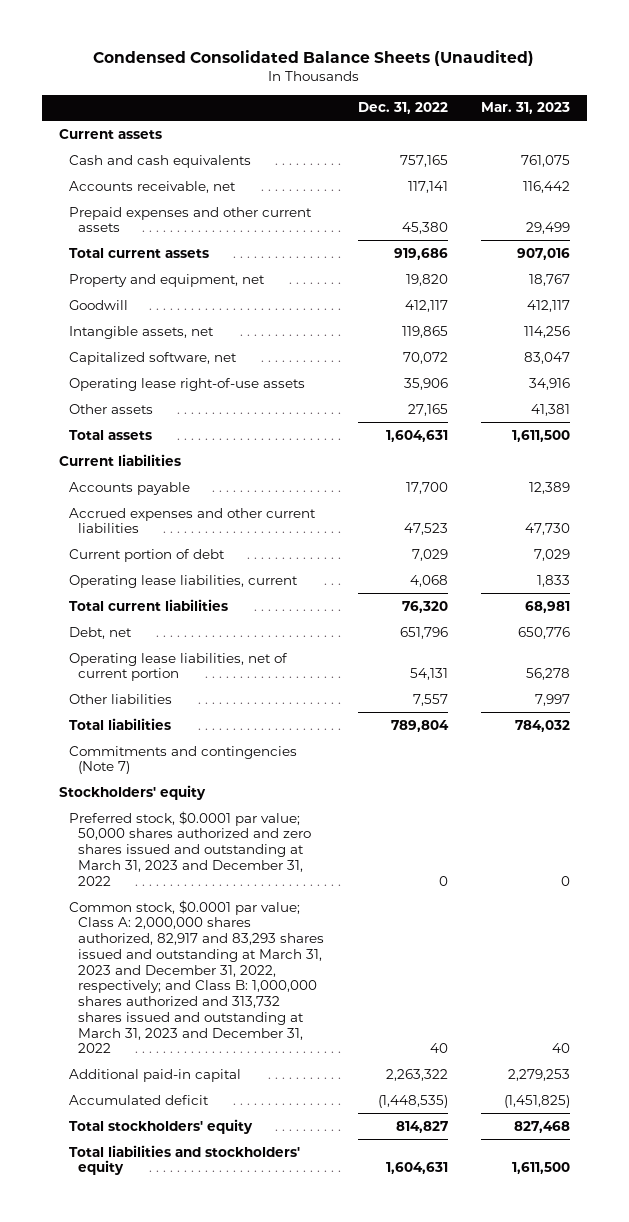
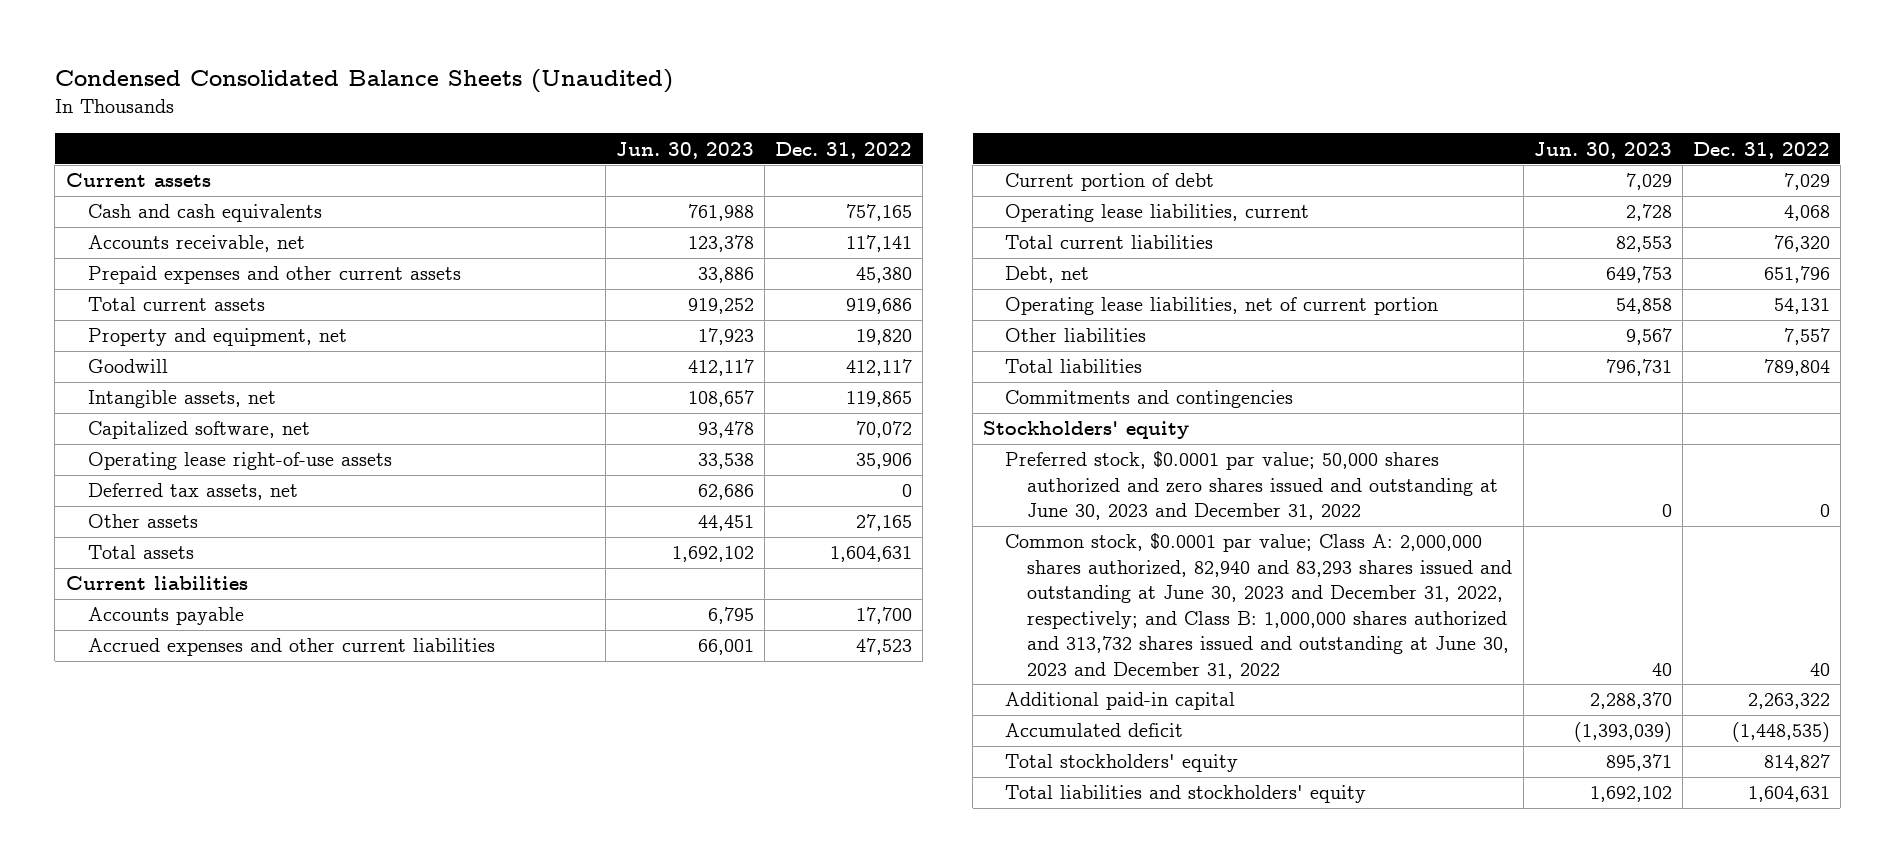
- | Dec. 31, 2022 | Mar. 31, 2023
+ | Jun. 30, 2023 | Dec. 31, 2022
+ Deferred tax assets, net | 62,686 | 0
- Commitments and contingencies (Note 7)
+ Commitments and contingencies
- Preferred stock, $0.0001 par value; 50,000 shares authorized and zero shares issued and outstanding at March 31, 2023 and December 31, 2022 | 0 | 0
- Common stock, $0.0001 par value; Class A: 2,000,000 shares authorized, 82,917 and 83,293 shares issued and outstanding at March 31, 2023 and December 31, 2022, respectively; and Class B: 1,000,000 shares authorized and 313,732 shares issued and outstanding at March 31, 2023 and December 31, 2022 | 40 | 40
+ Preferred stock, $0.0001 par value; 50,000 shares authorized and zero shares issued and outstanding at June 30, 2023 and December 31, 2022 | 0 | 0
+ Common stock, $0.0001 par value; Class A: 2,000,000 shares authorized, 82,940 and 83,293 shares issued and outstanding at June 30, 2023 and December 31, 2022, respectively; and Class B: 1,000,000 shares authorized and 313,732 shares issued and outstanding at June 30, 2023 and December 31, 2022 | 40 | 40

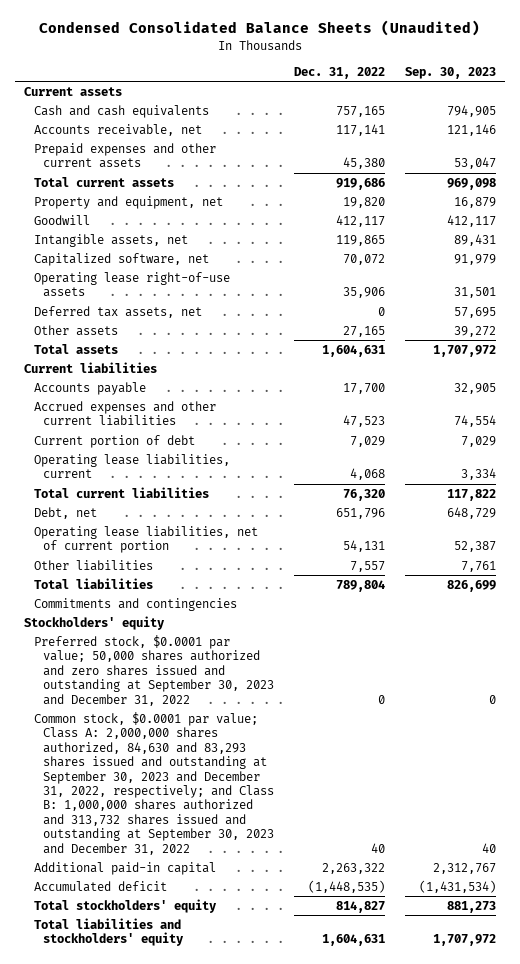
- | Jun. 30, 2023 | Dec. 31, 2022
+ | Dec. 31, 2022 | Sep. 30, 2023
- Preferred stock, $0.0001 par value; 50,000 shares authorized and zero shares issued and outstanding at June 30, 2023 and December 31, 2022 | 0 | 0
- Common stock, $0.0001 par value; Class A: 2,000,000 shares authorized, 82,940 and 83,293 shares issued and outstanding at June 30, 2023 and December 31, 2022, respectively; and Class B: 1,000,000 shares authorized and 313,732 shares issued and outstanding at June 30, 2023 and December 31, 2022 | 40 | 40
+ Preferred stock, $0.0001 par value; 50,000 shares authorized and zero shares issued and outstanding at September 30, 2023 and December 31, 2022 | 0 | 0
+ Common stock, $0.0001 par value; Class A: 2,000,000 shares authorized, 84,630 and 83,293 shares issued and outstanding at September 30, 2023 and December 31, 2022, respectively; and Class B: 1,000,000 shares authorized and 313,732 shares issued and outstanding at September 30, 2023 and December 31, 2022 | 40 | 40

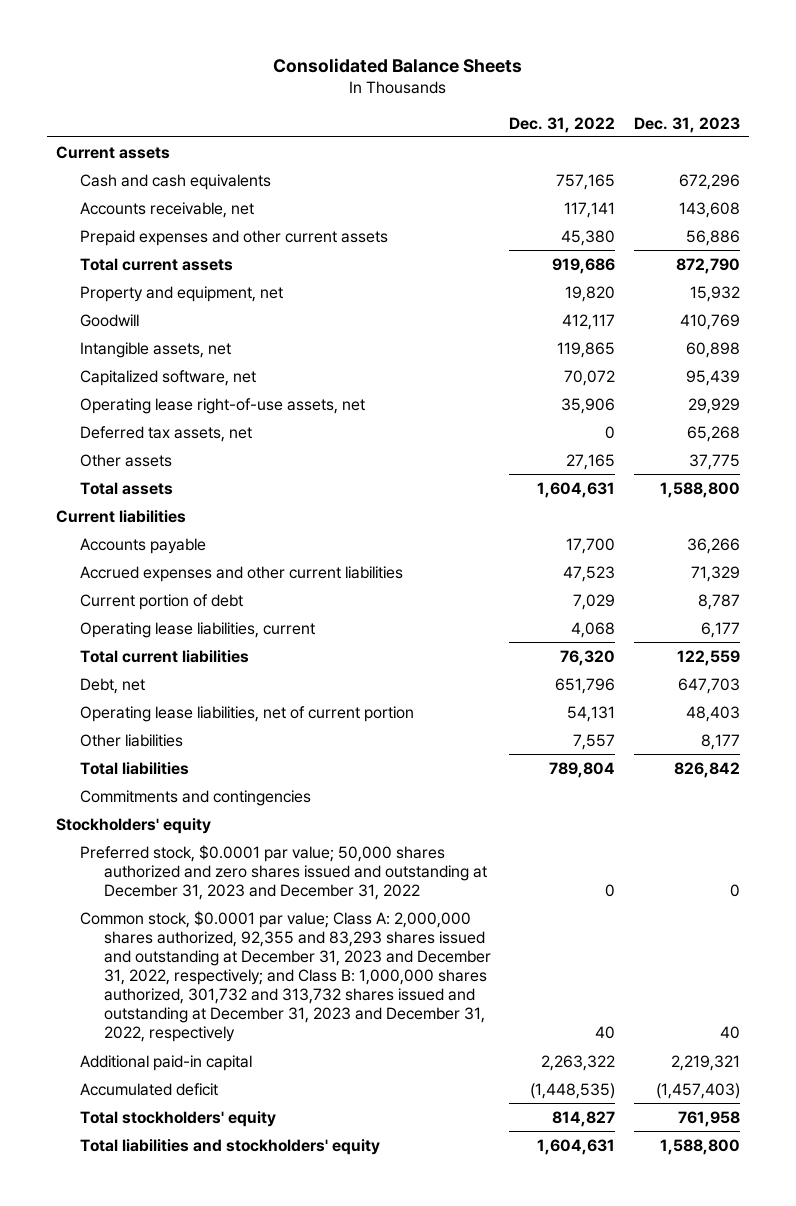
- Condensed Consolidated Balance Sheets (Unaudited)
+ Consolidated Balance Sheets
- | Dec. 31, 2022 | Sep. 30, 2023
+ | Dec. 31, 2022 | Dec. 31, 2023
- Operating lease right-of-use assets | 35,906 | 31,501
+ Operating lease right-of-use assets, net | 35,906 | 29,929
- Preferred stock, $0.0001 par value; 50,000 shares authorized and zero shares issued and outstanding at September 30, 2023 and December 31, 2022 | 0 | 0
- Common stock, $0.0001 par value; Class A: 2,000,000 shares authorized, 84,630 and 83,293 shares issued and outstanding at September 30, 2023 and December 31, 2022, respectively; and Class B: 1,000,000 shares authorized and 313,732 shares issued and outstanding at September 30, 2023 and December 31, 2022 | 40 | 40
+ Preferred stock, $0.0001 par value; 50,000 shares authorized and zero shares issued and outstanding at December 31, 2023 and December 31, 2022 | 0 | 0
+ Common stock, $0.0001 par value; Class A: 2,000,000 shares authorized, 92,355 and 83,293 shares issued and outstanding at December 31, 2023 and December 31, 2022, respectively; and Class B: 1,000,000 shares authorized, 301,732 and 313,732 shares issued and outstanding at December 31, 2023 and December 31, 2022, respectively | 40 | 40

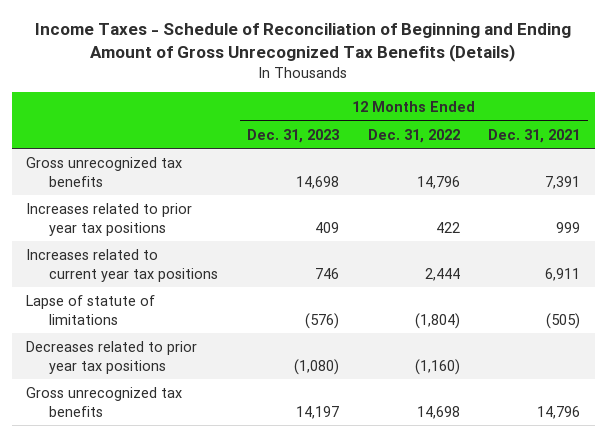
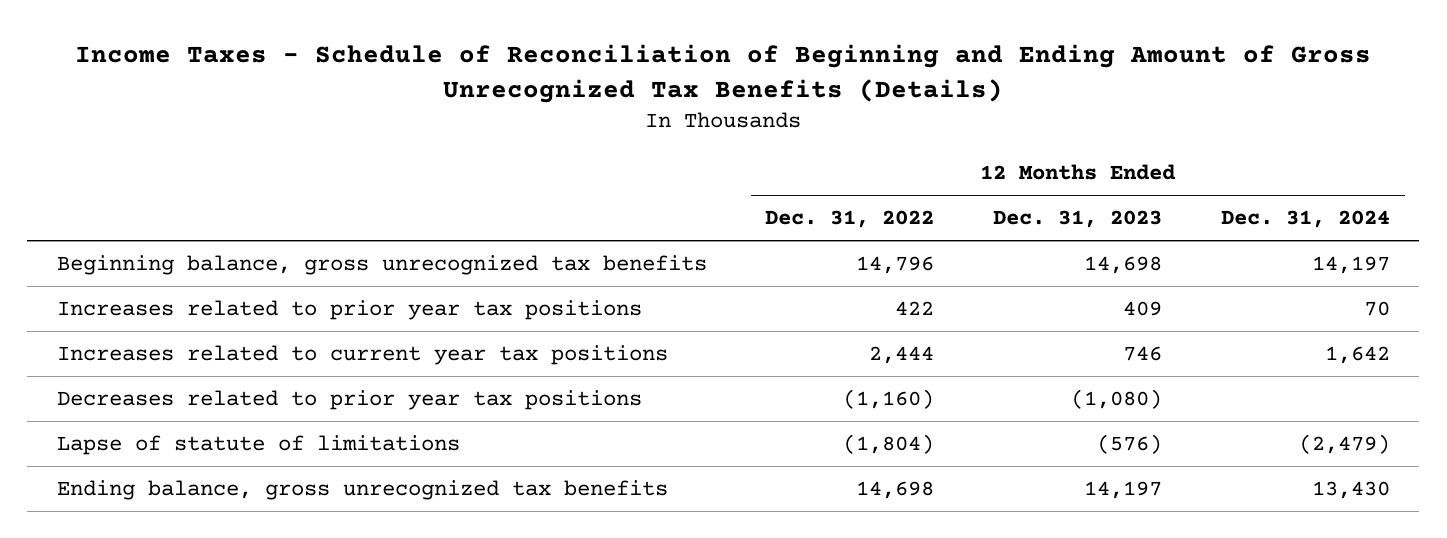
- | 12 Months Ended Dec. 31, 2023 | 12 Months Ended Dec. 31, 2022 | 12 Months Ended Dec. 31, 2021
+ | 12 Months Ended Dec. 31, 2022 | 12 Months Ended Dec. 31, 2023 | 12 Months Ended Dec. 31, 2024
- Gross unrecognized tax benefits | 14,698 | 14,796 | 7,391
+ Beginning balance, gross unrecognized tax benefits | 14,796 | 14,698 | 14,197
- Gross unrecognized tax benefits | 14,197 | 14,698 | 14,796
moved down: Lapse of statute of limitations | (1,804) | (576) | (2,479)
+ Ending balance, gross unrecognized tax benefits | 14,698 | 14,197 | 13,430

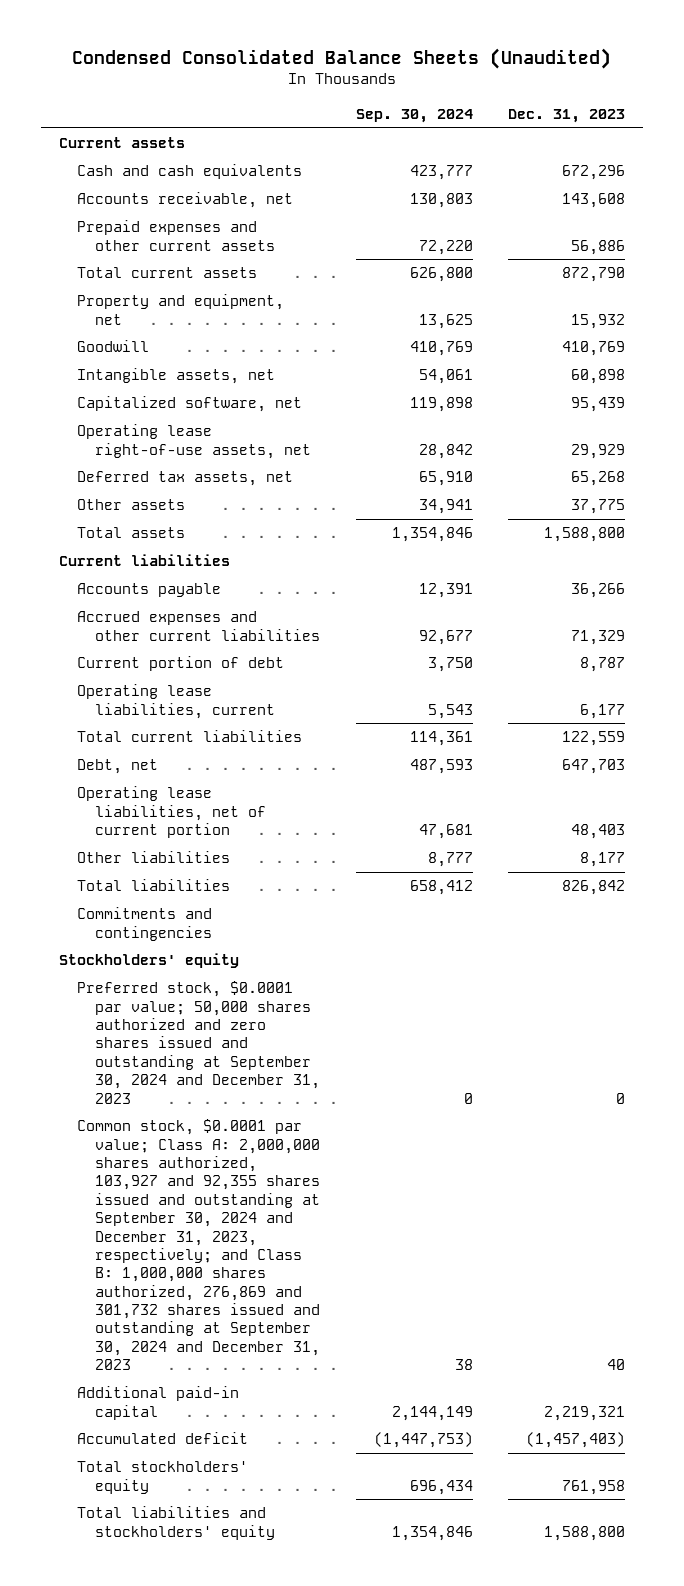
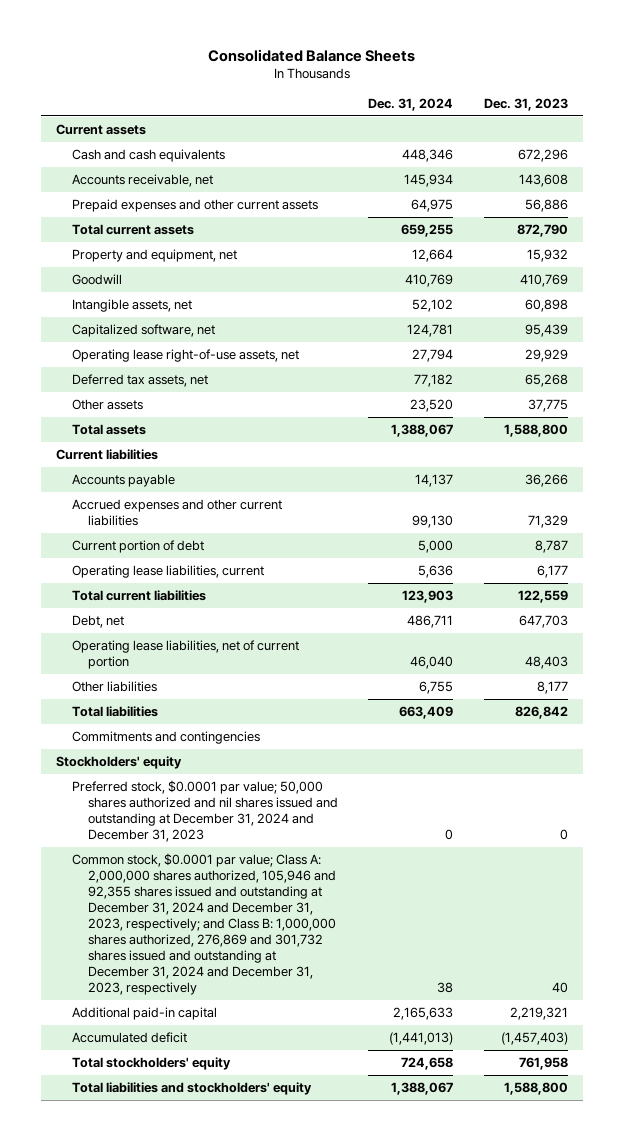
- Condensed Consolidated Balance Sheets (Unaudited)
+ Consolidated Balance Sheets
- | Sep. 30, 2024 | Dec. 31, 2023
+ | Dec. 31, 2024 | Dec. 31, 2023
- Preferred stock, $0.0001 par value; 50,000 shares authorized and zero shares issued and outstanding at September 30, 2024 and December 31, 2023 | 0 | 0
- Common stock, $0.0001 par value; Class A: 2,000,000 shares authorized, 103,927 and 92,355 shares issued and outstanding at September 30, 2024 and December 31, 2023, respectively; and Class B: 1,000,000 shares authorized, 276,869 and 301,732 shares issued and outstanding at September 30, 2024 and December 31, 2023 | 38 | 40
+ Preferred stock, $0.0001 par value; 50,000 shares authorized and nil shares issued and outstanding at December 31, 2024 and December 31, 2023 | 0 | 0
+ Common stock, $0.0001 par value; Class A: 2,000,000 shares authorized, 105,946 and 92,355 shares issued and outstanding at December 31, 2024 and December 31, 2023, respectively; and Class B: 1,000,000 shares authorized, 276,869 and 301,732 shares issued and outstanding at December 31, 2024 and December 31, 2023, respectively | 38 | 40

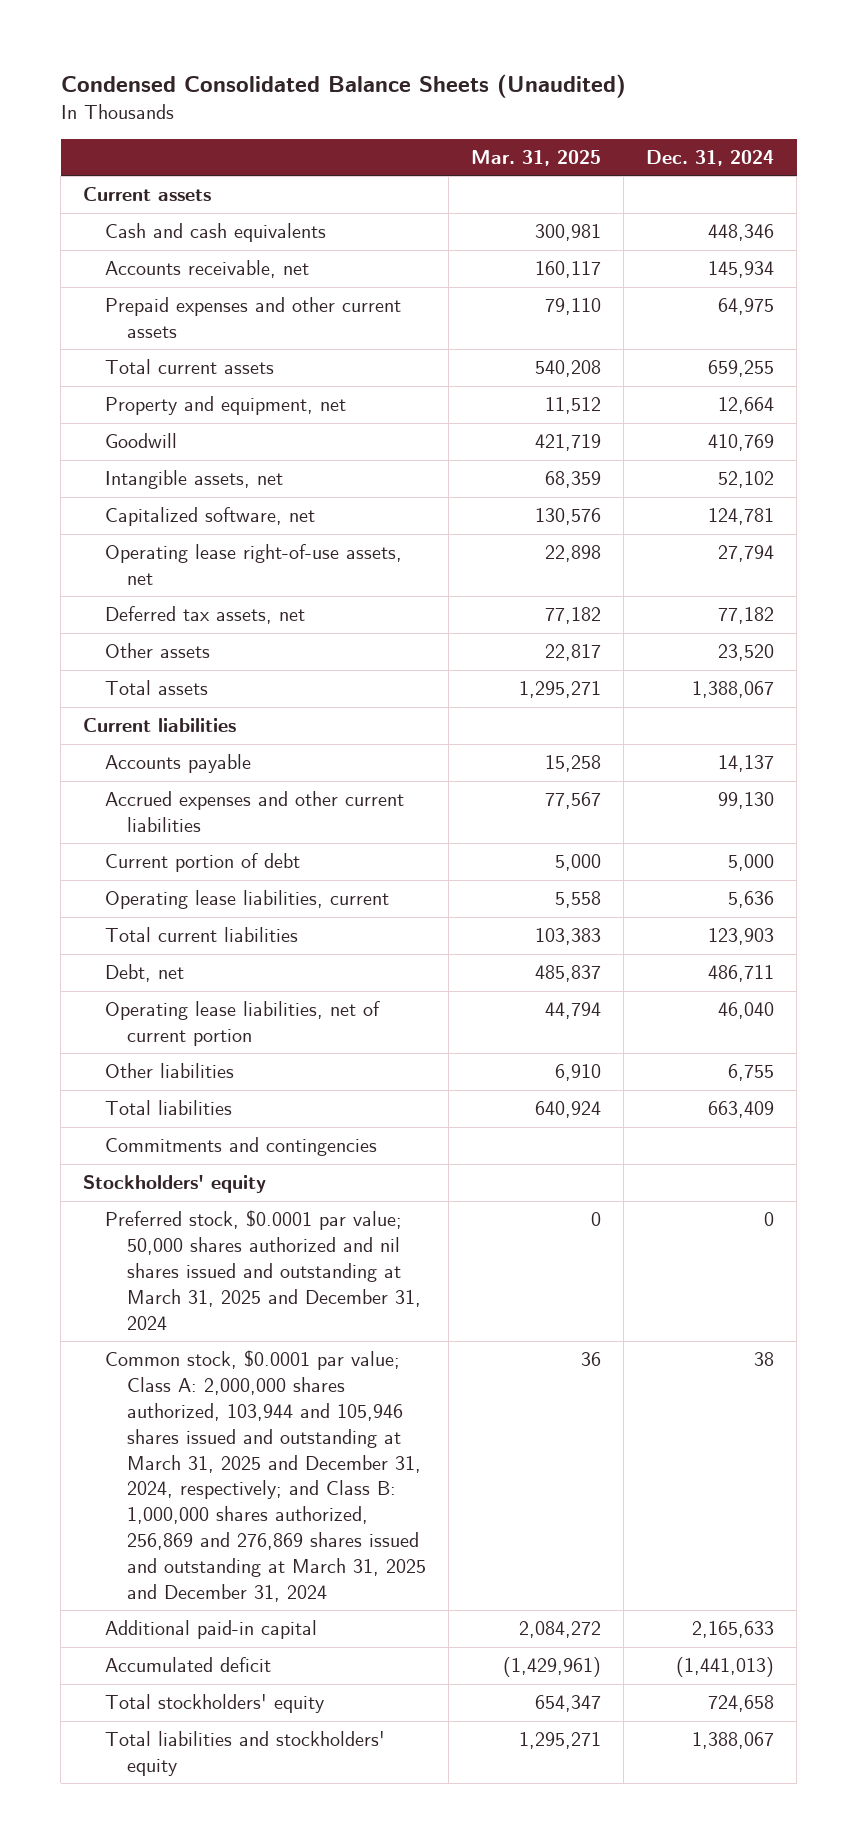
- Consolidated Balance Sheets
+ Condensed Consolidated Balance Sheets (Unaudited)
- | Dec. 31, 2024 | Dec. 31, 2023
+ | Mar. 31, 2025 | Dec. 31, 2024
- Preferred stock, $0.0001 par value; 50,000 shares authorized and nil shares issued and outstanding at December 31, 2024 and December 31, 2023 | 0 | 0
- Common stock, $0.0001 par value; Class A: 2,000,000 shares authorized, 105,946 and 92,355 shares issued and outstanding at December 31, 2024 and December 31, 2023, respectively; and Class B: 1,000,000 shares authorized, 276,869 and 301,732 shares issued and outstanding at December 31, 2024 and December 31, 2023, respectively | 38 | 40
+ Preferred stock, $0.0001 par value; 50,000 shares authorized and nil shares issued and outstanding at March 31, 2025 and December 31, 2024 | 0 | 0
+ Common stock, $0.0001 par value; Class A: 2,000,000 shares authorized, 103,944 and 105,946 shares issued and outstanding at March 31, 2025 and December 31, 2024, respectively; and Class B: 1,000,000 shares authorized, 256,869 and 276,869 shares issued and outstanding at March 31, 2025 and December 31, 2024 | 36 | 38

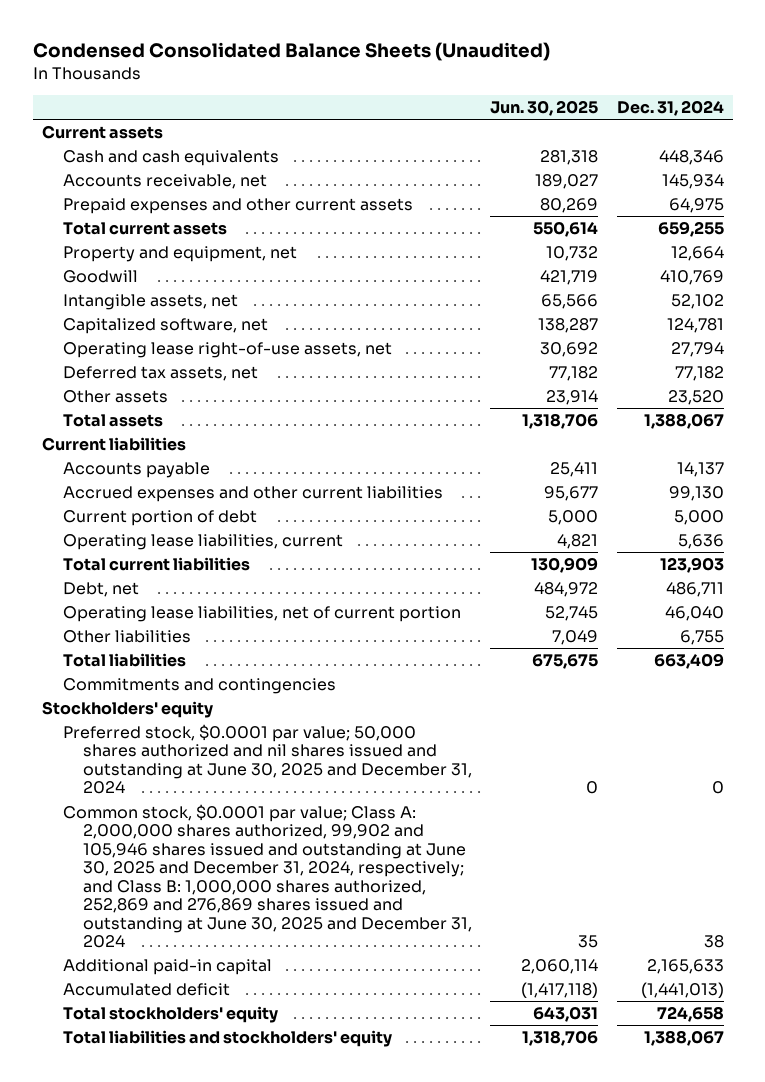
- | Mar. 31, 2025 | Dec. 31, 2024
+ | Jun. 30, 2025 | Dec. 31, 2024
- Preferred stock, $0.0001 par value; 50,000 shares authorized and nil shares issued and outstanding at March 31, 2025 and December 31, 2024 | 0 | 0
- Common stock, $0.0001 par value; Class A: 2,000,000 shares authorized, 103,944 and 105,946 shares issued and outstanding at March 31, 2025 and December 31, 2024, respectively; and Class B: 1,000,000 shares authorized, 256,869 and 276,869 shares issued and outstanding at March 31, 2025 and December 31, 2024 | 36 | 38
+ Preferred stock, $0.0001 par value; 50,000 shares authorized and nil shares issued and outstanding at June 30, 2025 and December 31, 2024 | 0 | 0
+ Common stock, $0.0001 par value; Class A: 2,000,000 shares authorized, 99,902 and 105,946 shares issued and outstanding at June 30, 2025 and December 31, 2024, respectively; and Class B: 1,000,000 shares authorized, 252,869 and 276,869 shares issued and outstanding at June 30, 2025 and December 31, 2024 | 35 | 38

